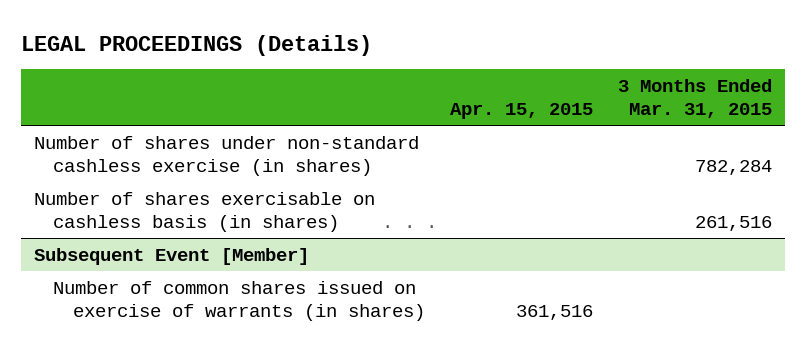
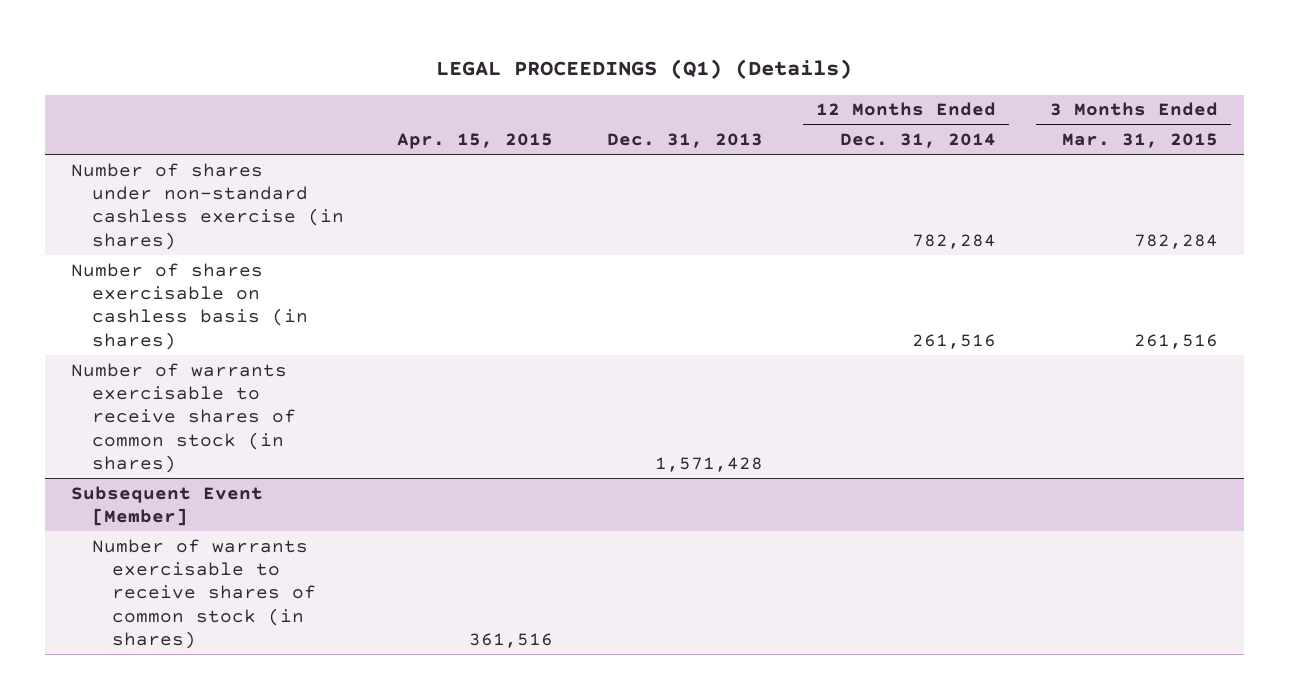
- LEGAL PROCEEDINGS (Details)
+ LEGAL PROCEEDINGS (Q1) (Details)
- | Apr. 15, 2015 | 3 Months Ended Mar. 31, 2015
+ | Apr. 15, 2015 | Dec. 31, 2013 | 12 Months Ended Dec. 31, 2014 | 3 Months Ended Mar. 31, 2015
+ Number of warrants exercisable to receive shares of common stock (in shares) | | 1,571,428 | |
@ Subsequent Event [Member]
- Number of common shares issued on exercise of warrants (in shares) | 361,516 |
+ Number of warrants exercisable to receive shares of common stock (in shares) | 361,516 | | |

